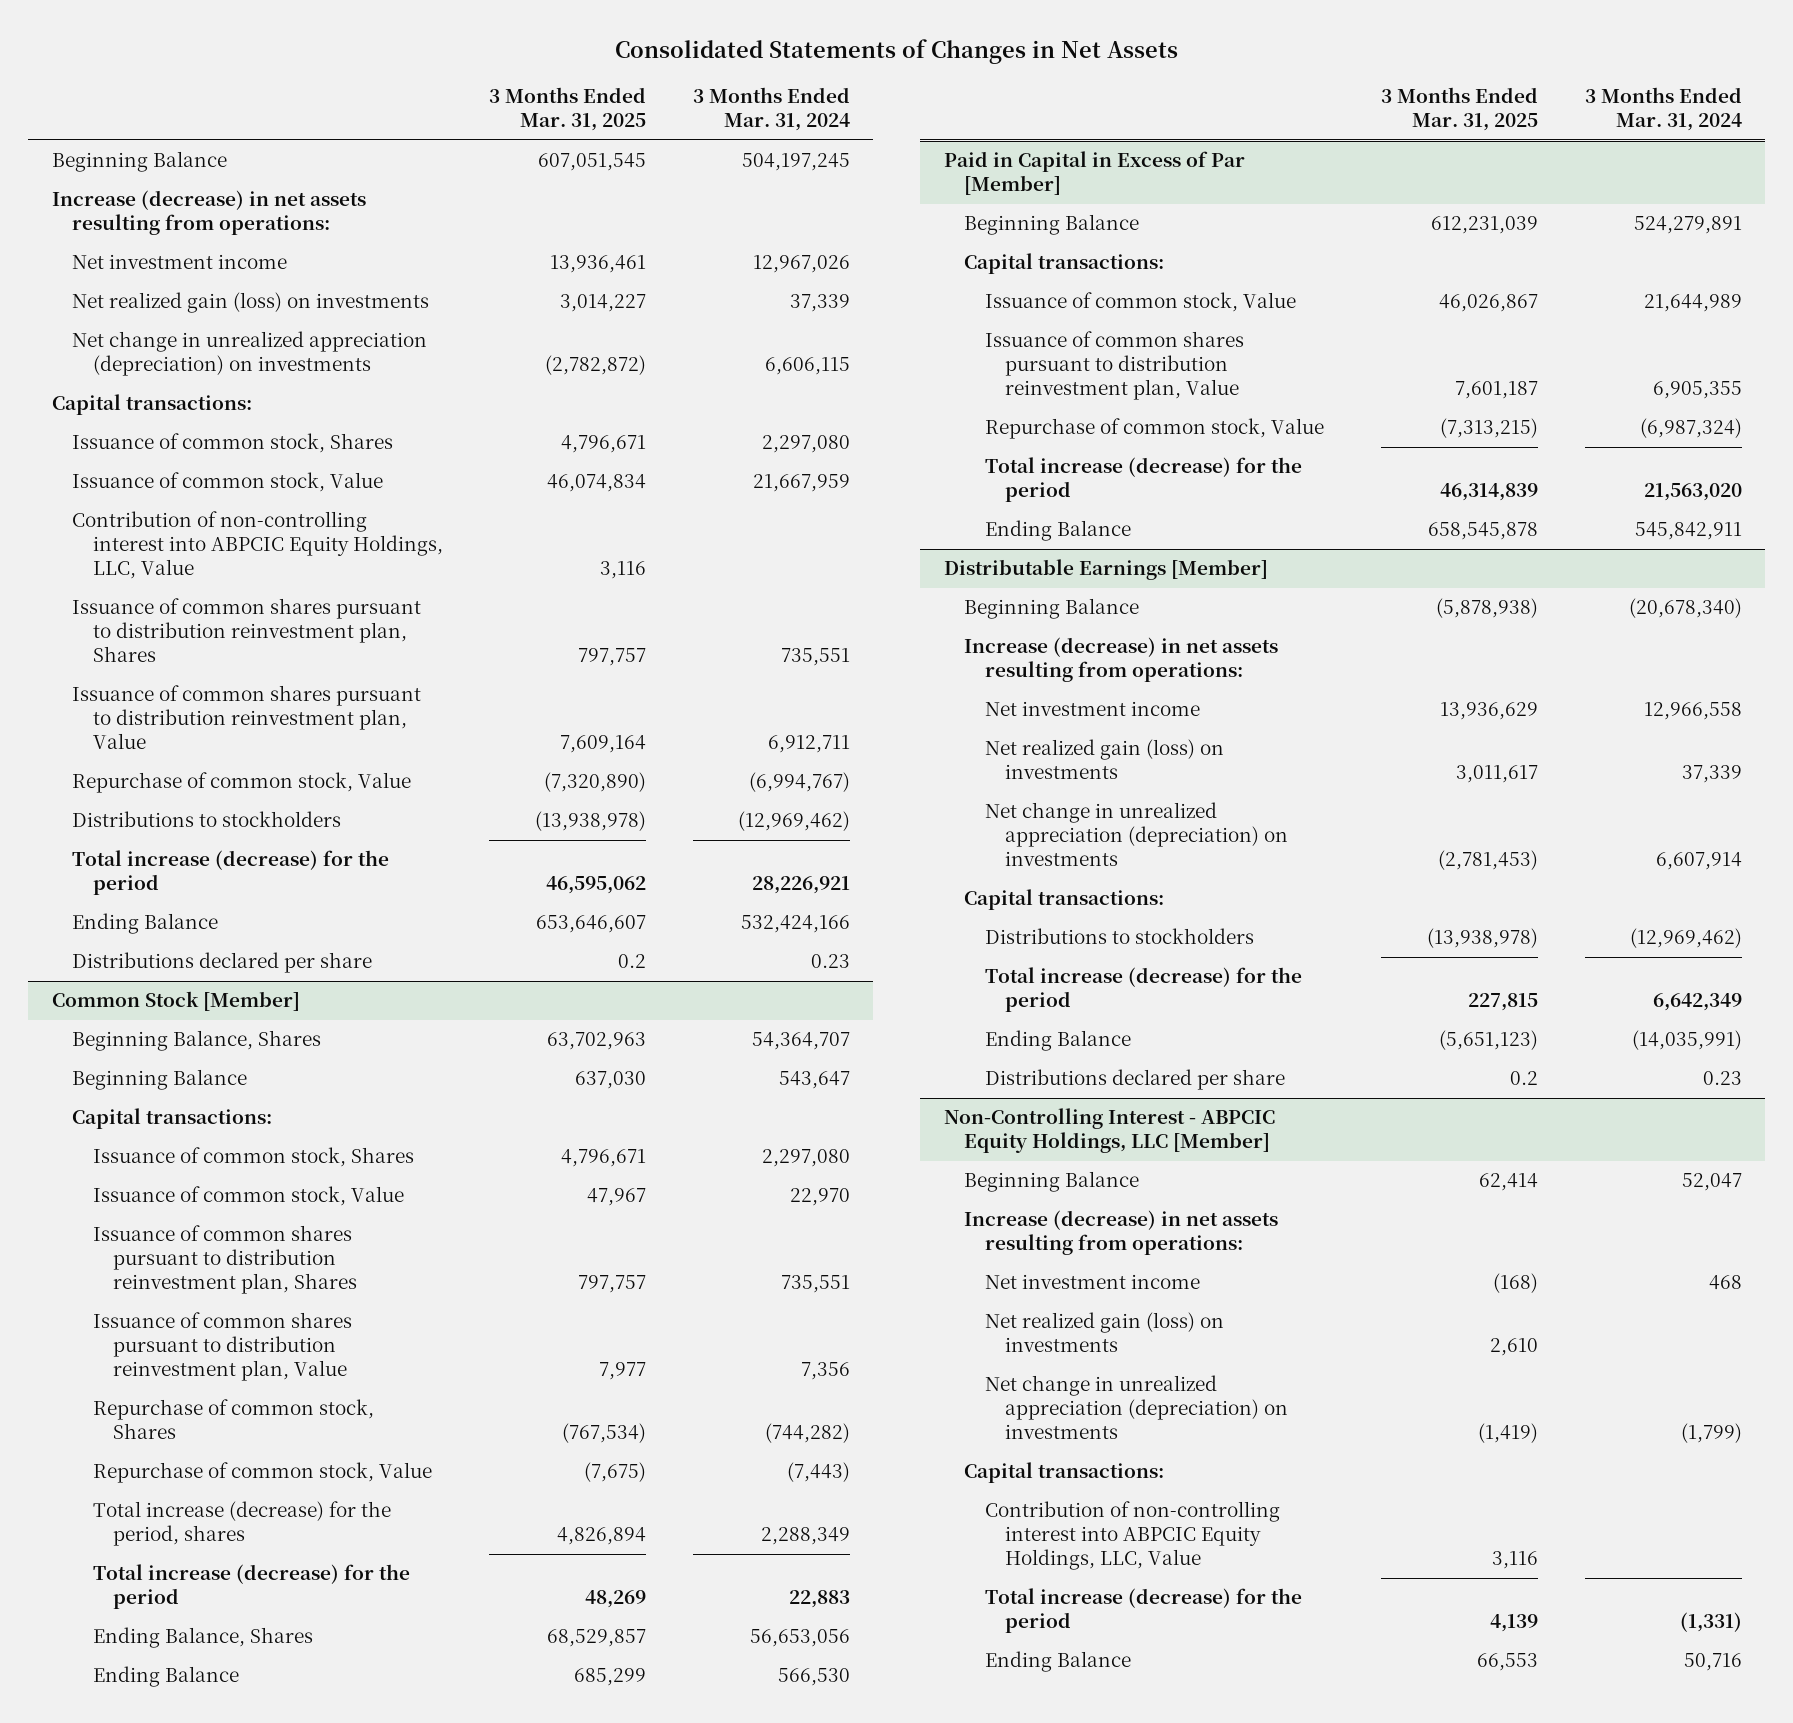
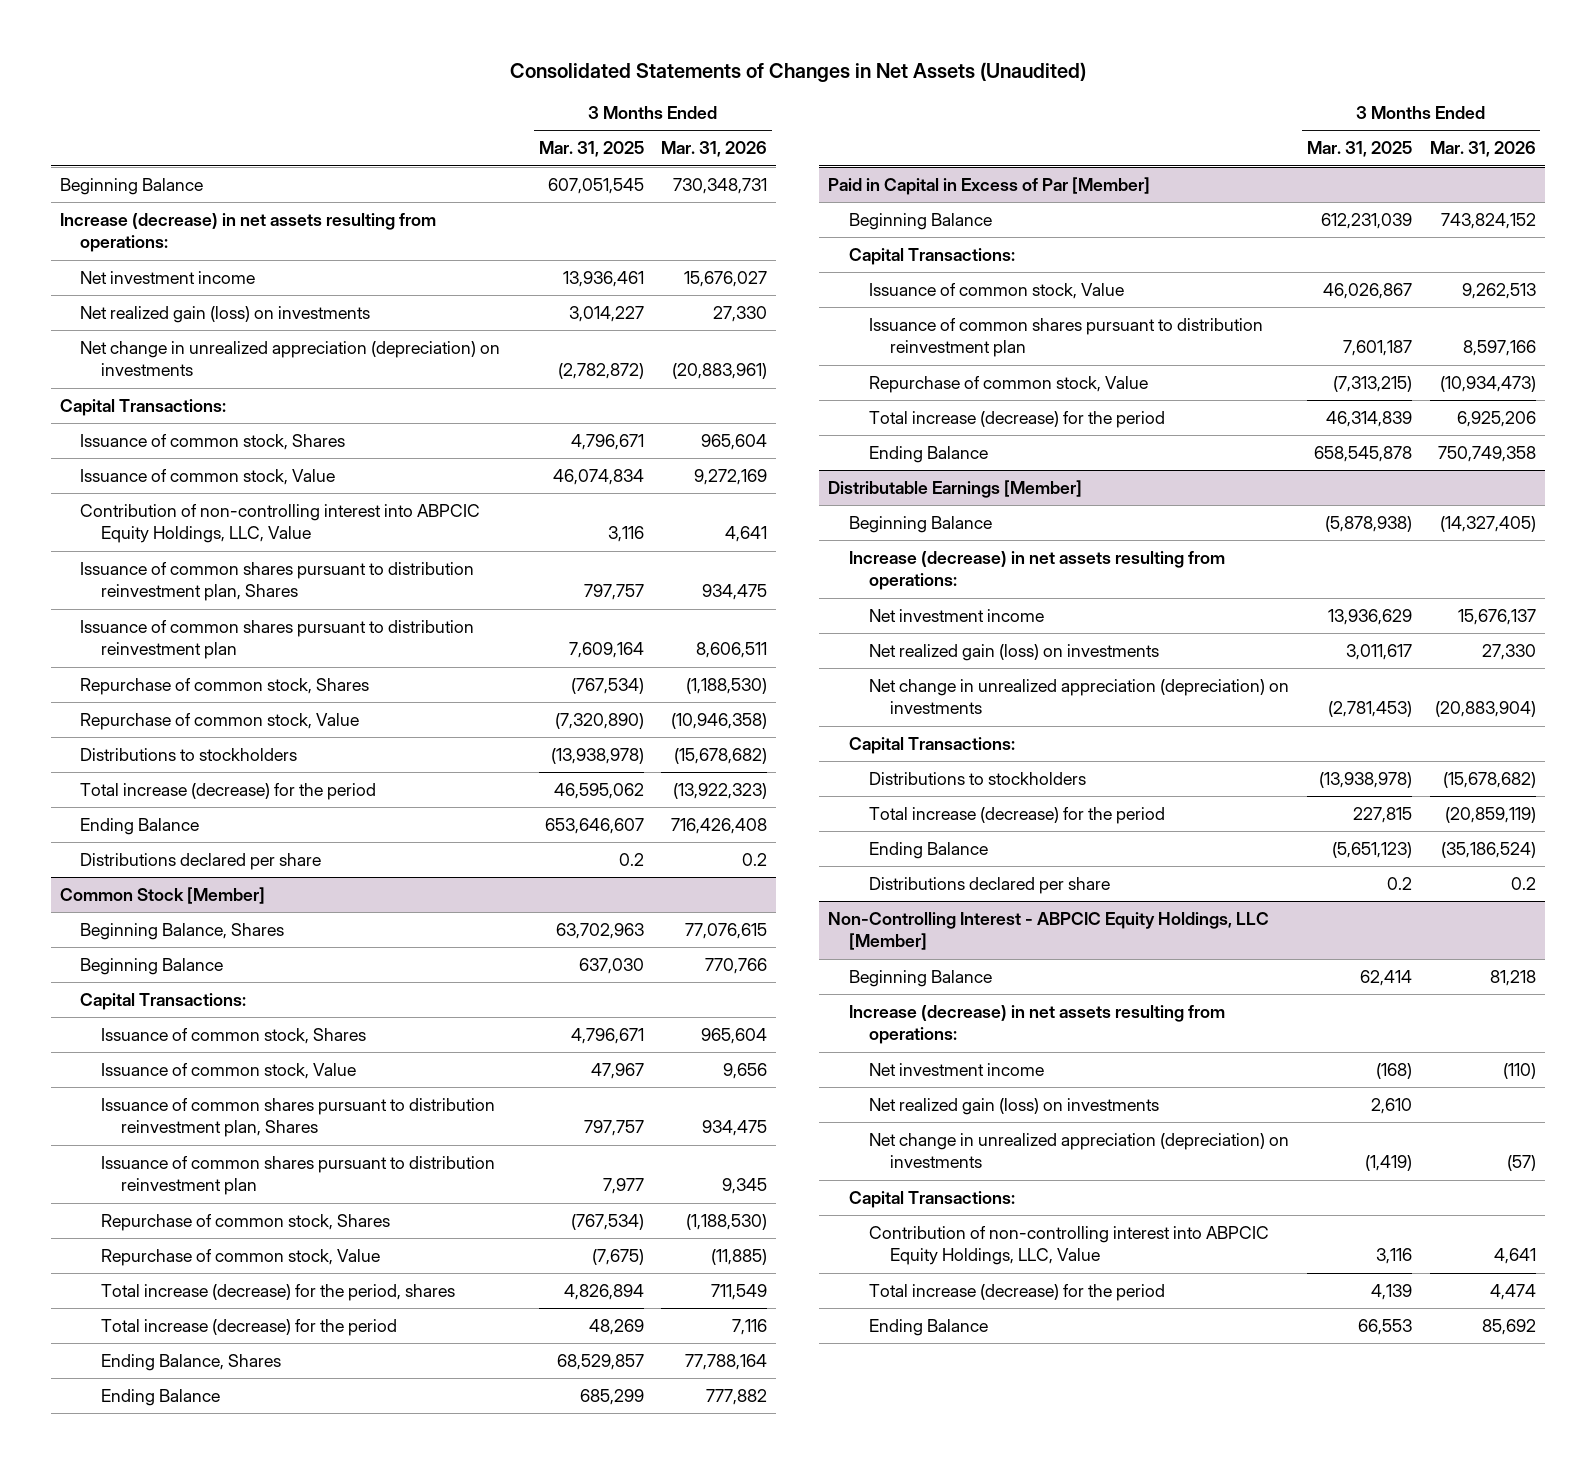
- Consolidated Statements of Changes in Net Assets
+ Consolidated Statements of Changes in Net Assets (Unaudited)
- | 3 Months Ended Mar. 31, 2025 | 3 Months Ended Mar. 31, 2024
+ | 3 Months Ended Mar. 31, 2025 | 3 Months Ended Mar. 31, 2026
- Capital transactions:
+ Capital Transactions:
- Issuance of common shares pursuant to distribution reinvestment plan, Value | 7,609,164 | 6,912,711
+ Issuance of common shares pursuant to distribution reinvestment plan | 7,609,164 | 8,606,511
+ Repurchase of common stock, Shares | (767,534) | (1,188,530)
@ Common Stock [Member]
- Capital transactions:
+ Capital Transactions:
- Issuance of common shares pursuant to distribution reinvestment plan, Value | 7,977 | 7,356
+ Issuance of common shares pursuant to distribution reinvestment plan | 7,977 | 9,345
@ Paid in Capital in Excess of Par [Member]
- Capital transactions:
+ Capital Transactions:
- Issuance of common shares pursuant to distribution reinvestment plan, Value | 7,601,187 | 6,905,355
+ Issuance of common shares pursuant to distribution reinvestment plan | 7,601,187 | 8,597,166
@ Distributable Earnings [Member]
- Capital transactions:
+ Capital Transactions:
@ Non-Controlling Interest - ABPCIC Equity Holdings, LLC [Member]
- Capital transactions:
+ Capital Transactions:

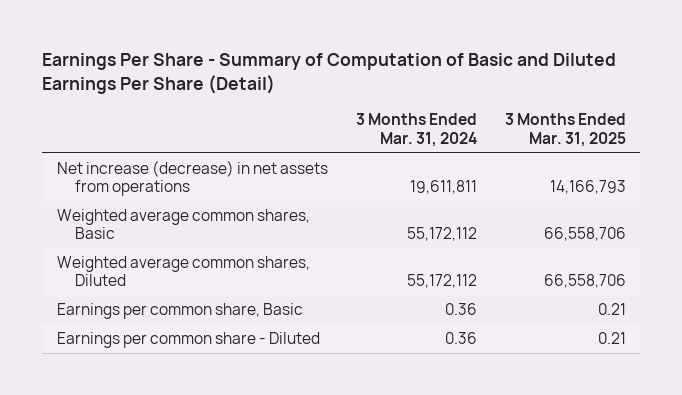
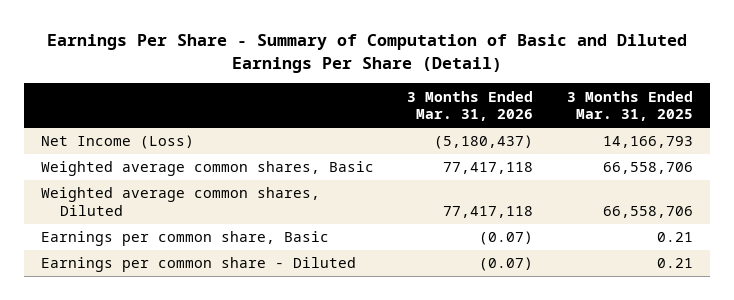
- | 3 Months Ended Mar. 31, 2024 | 3 Months Ended Mar. 31, 2025
+ | 3 Months Ended Mar. 31, 2026 | 3 Months Ended Mar. 31, 2025
- Net increase (decrease) in net assets from operations | 19,611,811 | 14,166,793
+ Net Income (Loss) | (5,180,437) | 14,166,793

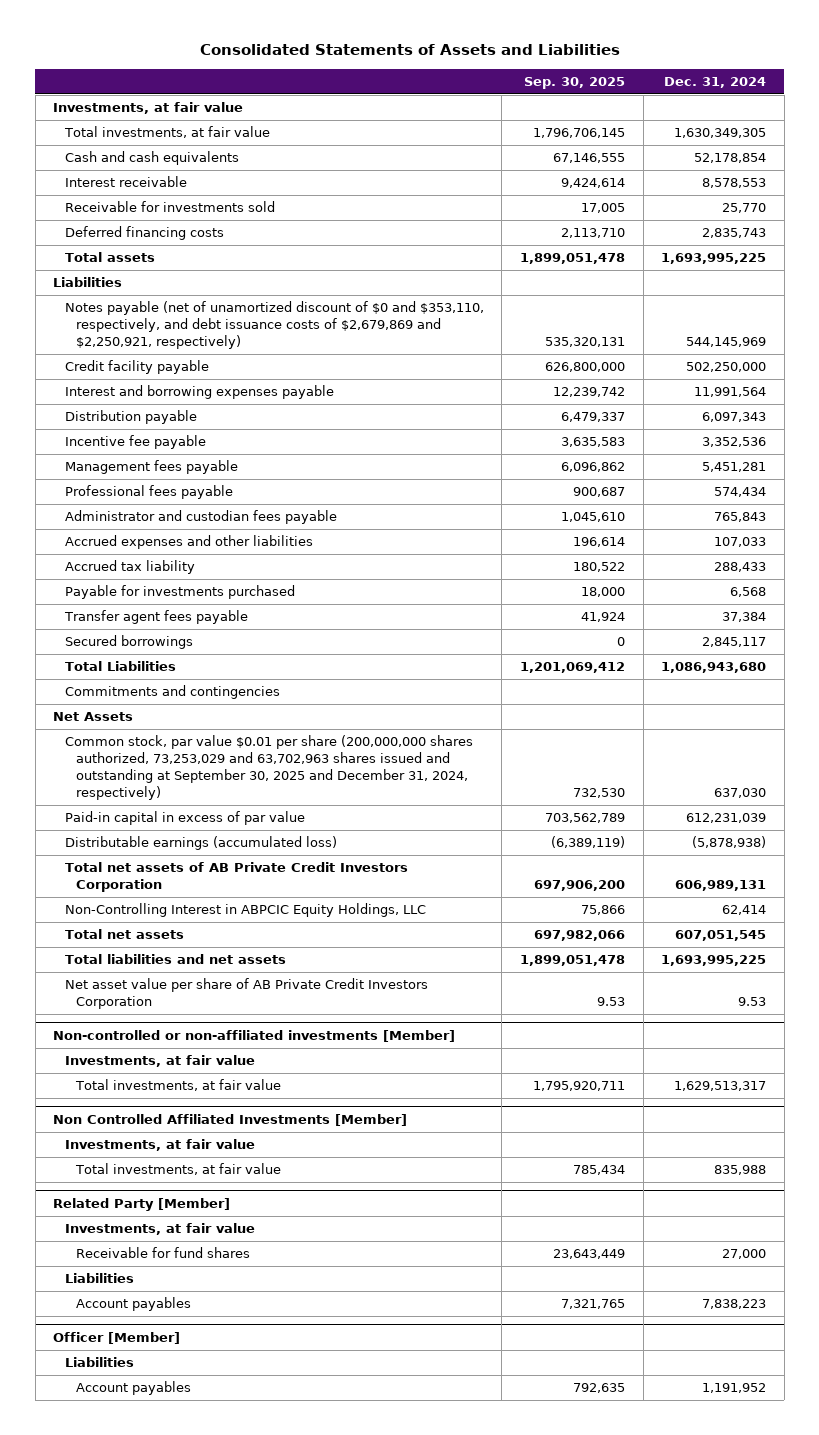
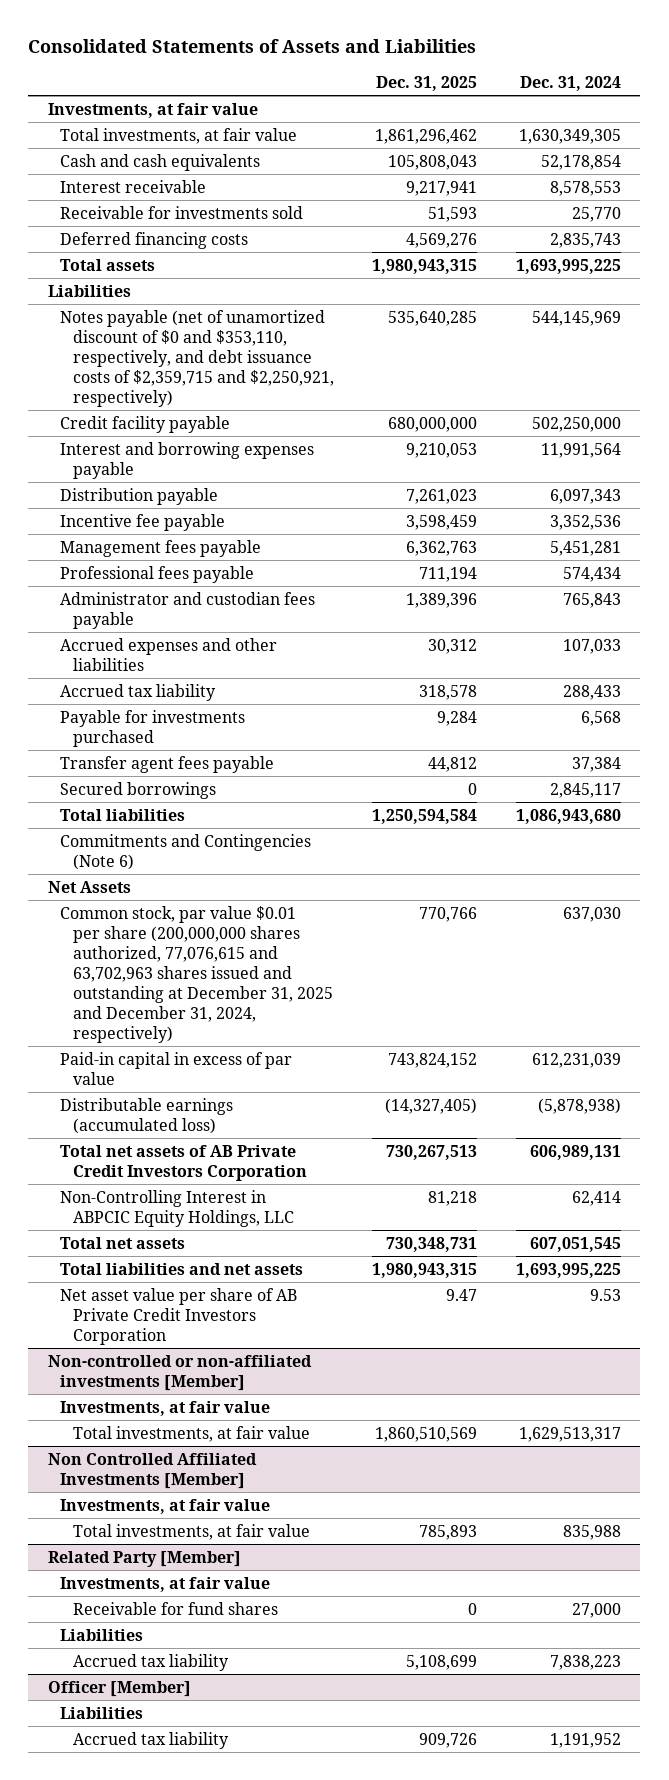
- | Sep. 30, 2025 | Dec. 31, 2024
+ | Dec. 31, 2025 | Dec. 31, 2024
- Notes payable (net of unamortized discount of $0 and $353,110, respectively, and debt issuance costs of $2,679,869 and $2,250,921, respectively) | 535,320,131 | 544,145,969
+ Notes payable (net of unamortized discount of $0 and $353,110, respectively, and debt issuance costs of $2,359,715 and $2,250,921, respectively) | 535,640,285 | 544,145,969
- Total Liabilities | 1,201,069,412 | 1,086,943,680
- Commitments and contingencies
+ Total liabilities | 1,250,594,584 | 1,086,943,680
+ Commitments and Contingencies (Note 6)
- Common stock, par value $0.01 per share (200,000,000 shares authorized, 73,253,029 and 63,702,963 shares issued and outstanding at September 30, 2025 and December 31, 2024, respectively) | 732,530 | 637,030
+ Common stock, par value $0.01 per share (200,000,000 shares authorized, 77,076,615 and 63,702,963 shares issued and outstanding at December 31, 2025 and December 31, 2024, respectively) | 770,766 | 637,030
@ Related Party [Member]
- Account payables | 7,321,765 | 7,838,223
+ Accrued tax liability | 5,108,699 | 7,838,223
@ Officer [Member]
- Account payables | 792,635 | 1,191,952
+ Accrued tax liability | 909,726 | 1,191,952

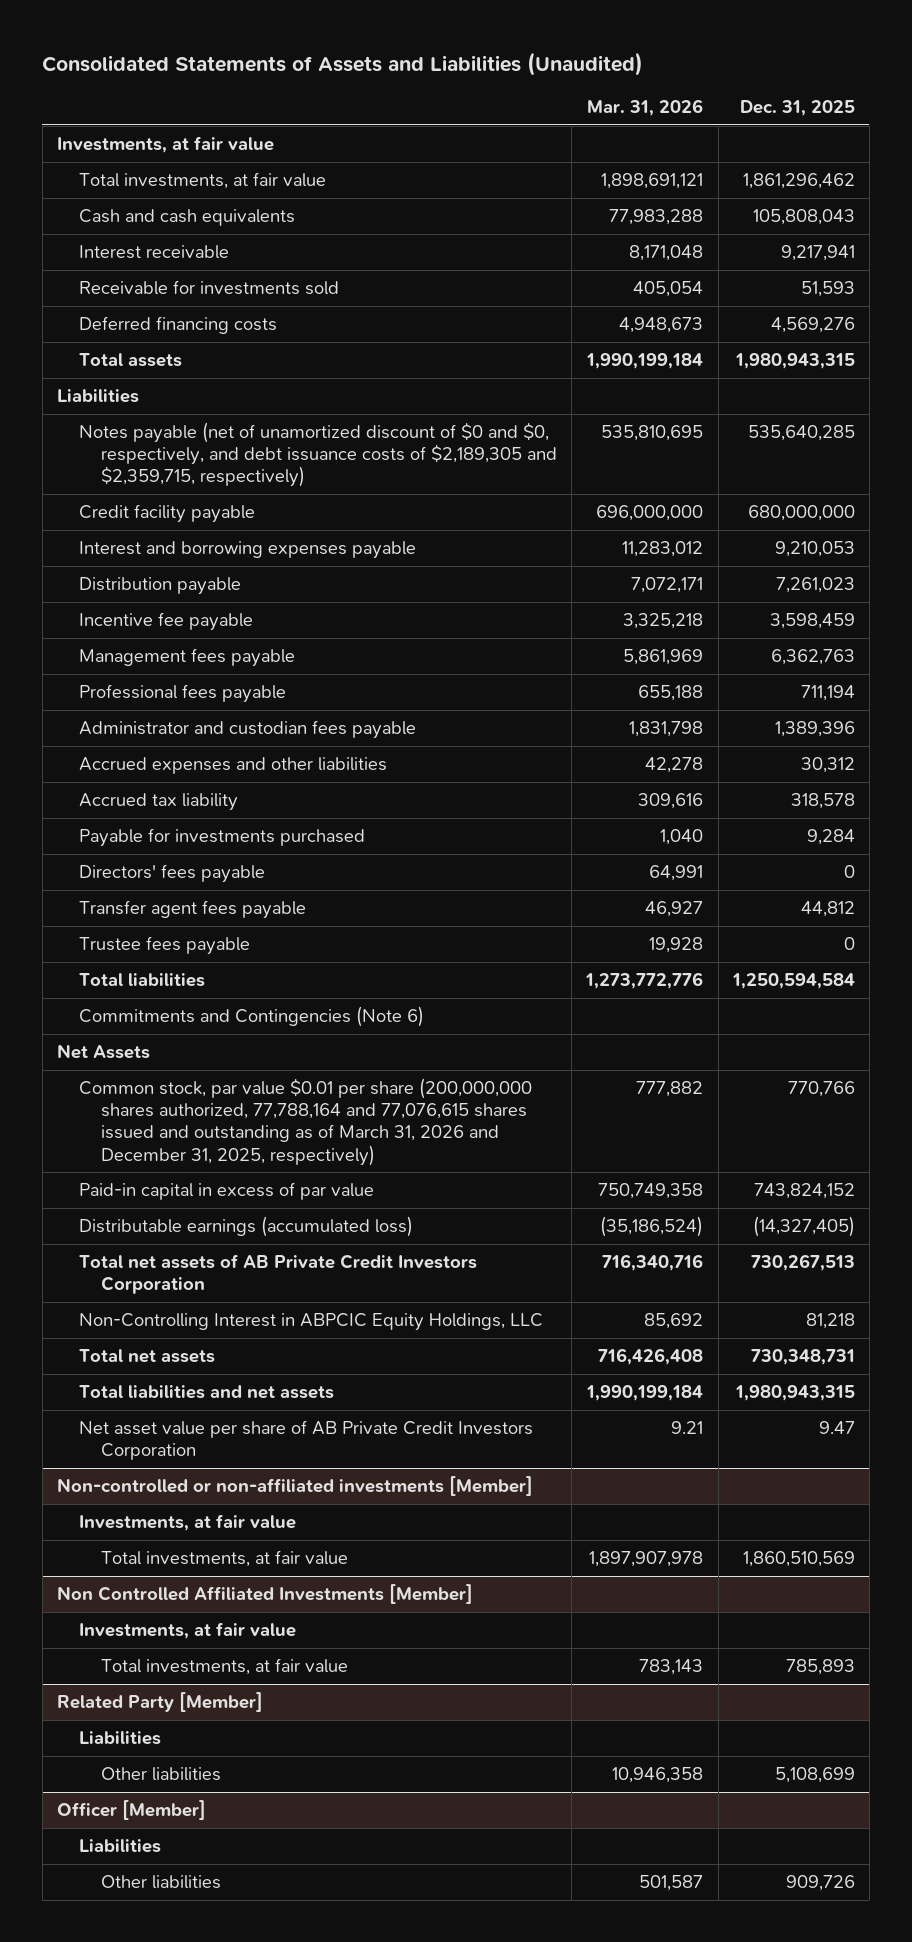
- Consolidated Statements of Assets and Liabilities
+ Consolidated Statements of Assets and Liabilities (Unaudited)
- | Dec. 31, 2025 | Dec. 31, 2024
+ | Mar. 31, 2026 | Dec. 31, 2025
- Notes payable (net of unamortized discount of $0 and $353,110, respectively, and debt issuance costs of $2,359,715 and $2,250,921, respectively) | 535,640,285 | 544,145,969
+ Notes payable (net of unamortized discount of $0 and $0, respectively, and debt issuance costs of $2,189,305 and $2,359,715, respectively) | 535,810,695 | 535,640,285
+ Directors' fees payable | 64,991 | 0
- Secured borrowings | 0 | 2,845,117
+ Trustee fees payable | 19,928 | 0
- Common stock, par value $0.01 per share (200,000,000 shares authorized, 77,076,615 and 63,702,963 shares issued and outstanding at December 31, 2025 and December 31, 2024, respectively) | 770,766 | 637,030
+ Common stock, par value $0.01 per share (200,000,000 shares authorized, 77,788,164 and 77,076,615 shares issued and outstanding as of March 31, 2026 and December 31, 2025, respectively) | 777,882 | 770,766
@ Related Party [Member]
- Investments, at fair value
- Receivable for fund shares | 0 | 27,000
- Accrued tax liability | 5,108,699 | 7,838,223
+ Other liabilities | 10,946,358 | 5,108,699
@ Officer [Member]
- Accrued tax liability | 909,726 | 1,191,952
+ Other liabilities | 501,587 | 909,726

